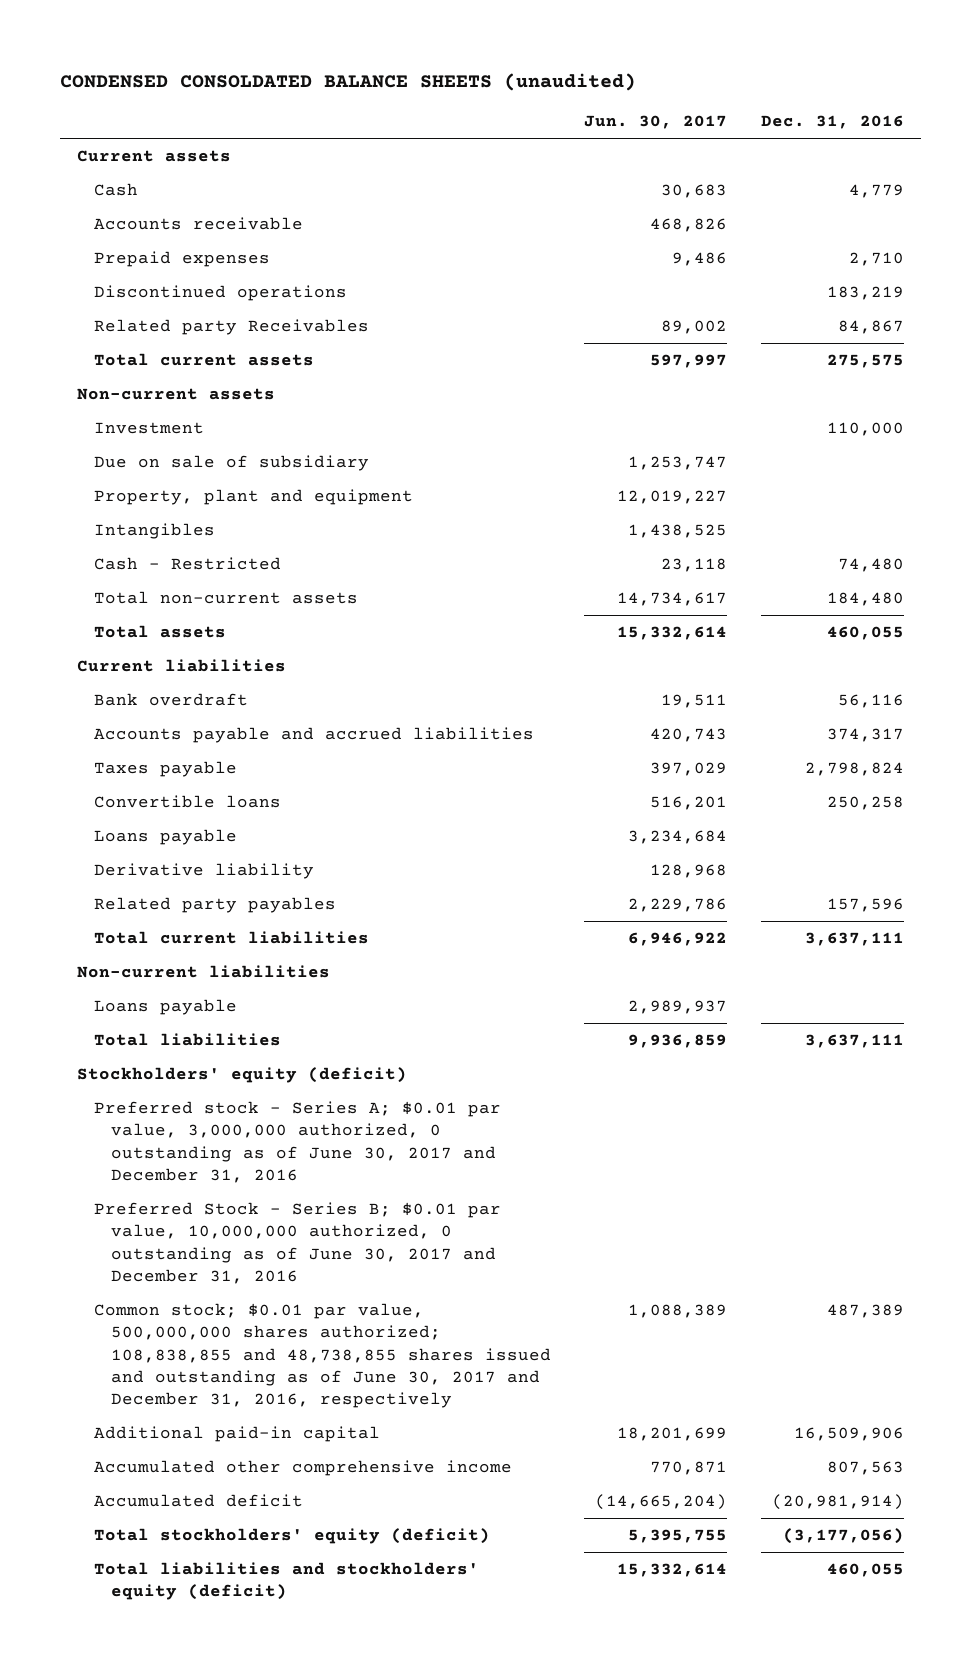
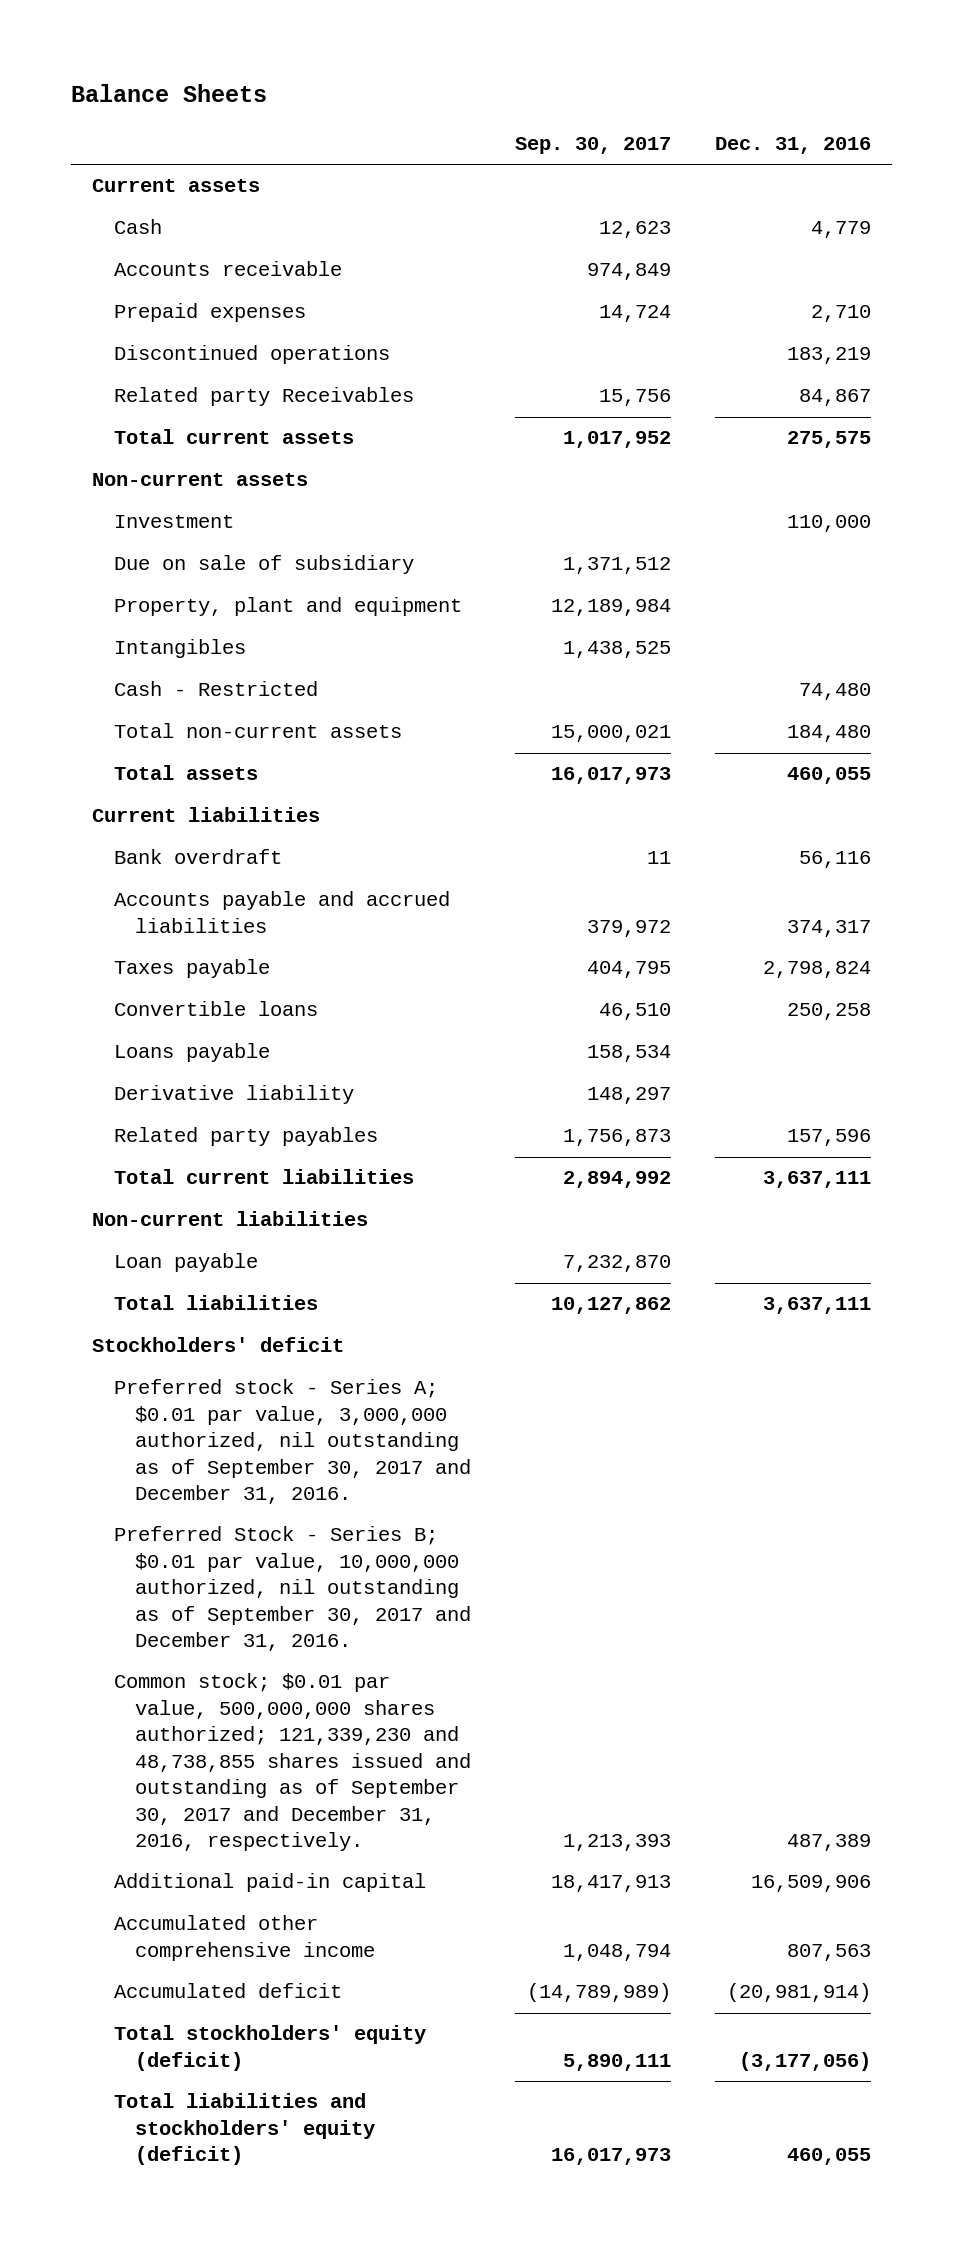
- CONDENSED CONSOLDATED BALANCE SHEETS (unaudited)
+ Balance Sheets
- | Jun. 30, 2017 | Dec. 31, 2016
+ | Sep. 30, 2017 | Dec. 31, 2016
- Loans payable | 2,989,937 |
+ Loan payable | 7,232,870 |
- Stockholders' equity (deficit)
- Preferred stock - Series A; $0.01 par value, 3,000,000 authorized, 0 outstanding as of June 30, 2017 and December 31, 2016
- Preferred Stock - Series B; $0.01 par value, 10,000,000 authorized, 0 outstanding as of June 30, 2017 and December 31, 2016
- Common stock; $0.01 par value, 500,000,000 shares authorized; 108,838,855 and 48,738,855 shares issued and outstanding as of June 30, 2017 and December 31, 2016, respectively | 1,088,389 | 487,389
+ Stockholders' deficit
+ Preferred stock - Series A; $0.01 par value, 3,000,000 authorized, nil outstanding as of September 30, 2017 and December 31, 2016.
+ Preferred Stock - Series B; $0.01 par value, 10,000,000 authorized, nil outstanding as of September 30, 2017 and December 31, 2016.
+ Common stock; $0.01 par value, 500,000,000 shares authorized; 121,339,230 and 48,738,855 shares issued and outstanding as of September 30, 2017 and December 31, 2016, respectively. | 1,213,393 | 487,389

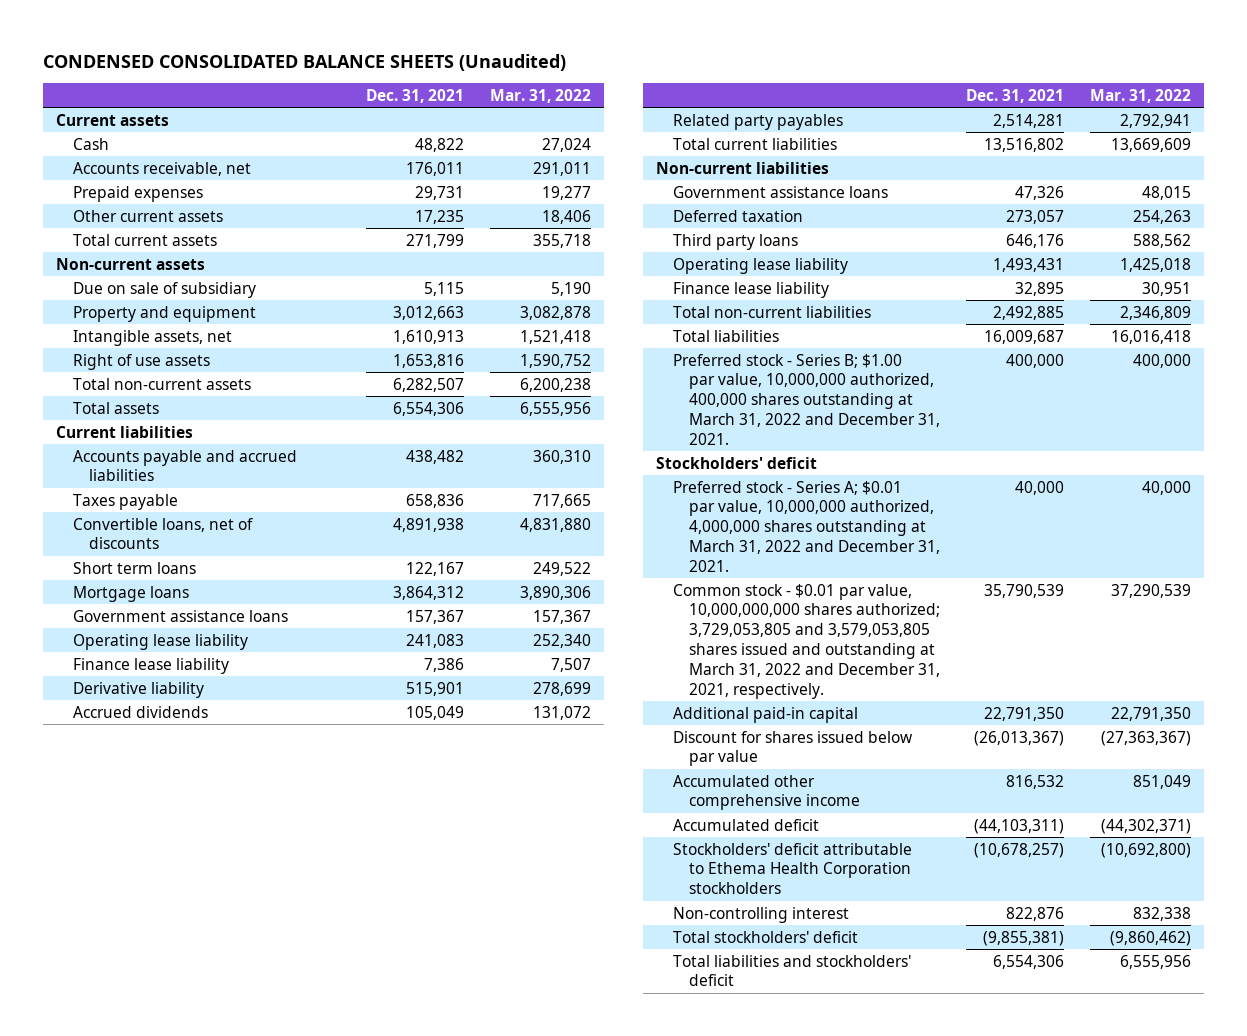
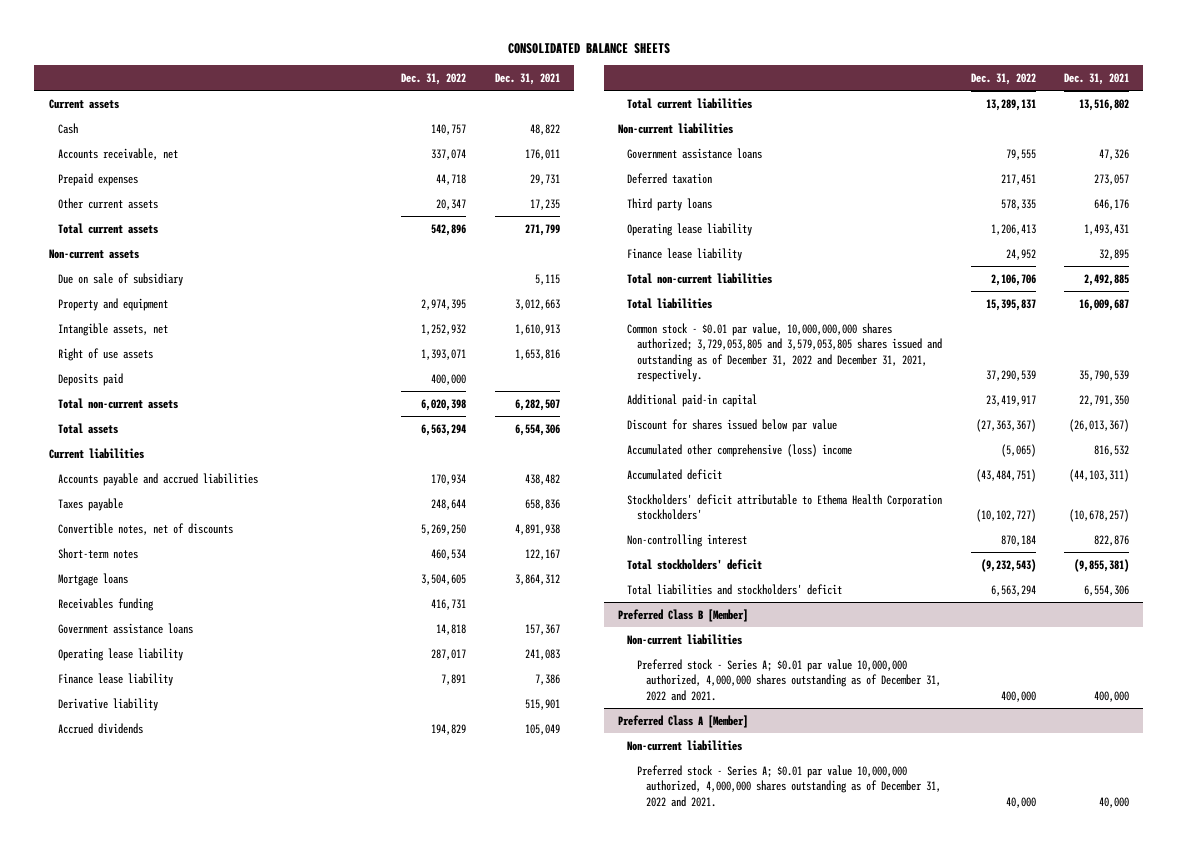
- CONDENSED CONSOLIDATED BALANCE SHEETS (Unaudited)
+ CONSOLIDATED BALANCE SHEETS
- | Dec. 31, 2021 | Mar. 31, 2022
+ | Dec. 31, 2022 | Dec. 31, 2021
+ Deposits paid | 400,000 |
- Convertible loans, net of discounts | 4,891,938 | 4,831,880
- Short term loans | 122,167 | 249,522
+ Convertible notes, net of discounts | 5,269,250 | 4,891,938
+ Short-term notes | 460,534 | 122,167
+ Receivables funding | 416,731 |
- Related party payables | 2,514,281 | 2,792,941
- Preferred stock - Series B; $1.00 par value, 10,000,000 authorized, 400,000 shares outstanding at March 31, 2022 and December 31, 2021. | 400,000 | 400,000
- Stockholders' deficit
- Preferred stock - Series A; $0.01 par value, 10,000,000 authorized, 4,000,000 shares outstanding at March 31, 2022 and December 31, 2021. | 40,000 | 40,000
- Common stock - $0.01 par value, 10,000,000,000 shares authorized; 3,729,053,805 and 3,579,053,805 shares issued and outstanding at March 31, 2022 and December 31, 2021, respectively. | 35,790,539 | 37,290,539
+ Common stock - $0.01 par value, 10,000,000,000 shares authorized; 3,729,053,805 and 3,579,053,805 shares issued and outstanding as of December 31, 2022 and December 31, 2021, respectively. | 37,290,539 | 35,790,539
- Accumulated other comprehensive income | 816,532 | 851,049
+ Accumulated other comprehensive (loss) income | (5,065) | 816,532
- Stockholders' deficit attributable to Ethema Health Corporation stockholders | (10,678,257) | (10,692,800)
+ Stockholders' deficit attributable to Ethema Health Corporation stockholders' | (10,102,727) | (10,678,257)
+ Preferred Class B [Member]
+ Non-current liabilities
+ Preferred stock - Series A; $0.01 par value 10,000,000 authorized, 4,000,000 shares outstanding as of December 31, 2022 and 2021. | 400,000 | 400,000
+ Preferred Class A [Member]
+ Non-current liabilities
+ Preferred stock - Series A; $0.01 par value 10,000,000 authorized, 4,000,000 shares outstanding as of December 31, 2022 and 2021. | 40,000 | 40,000

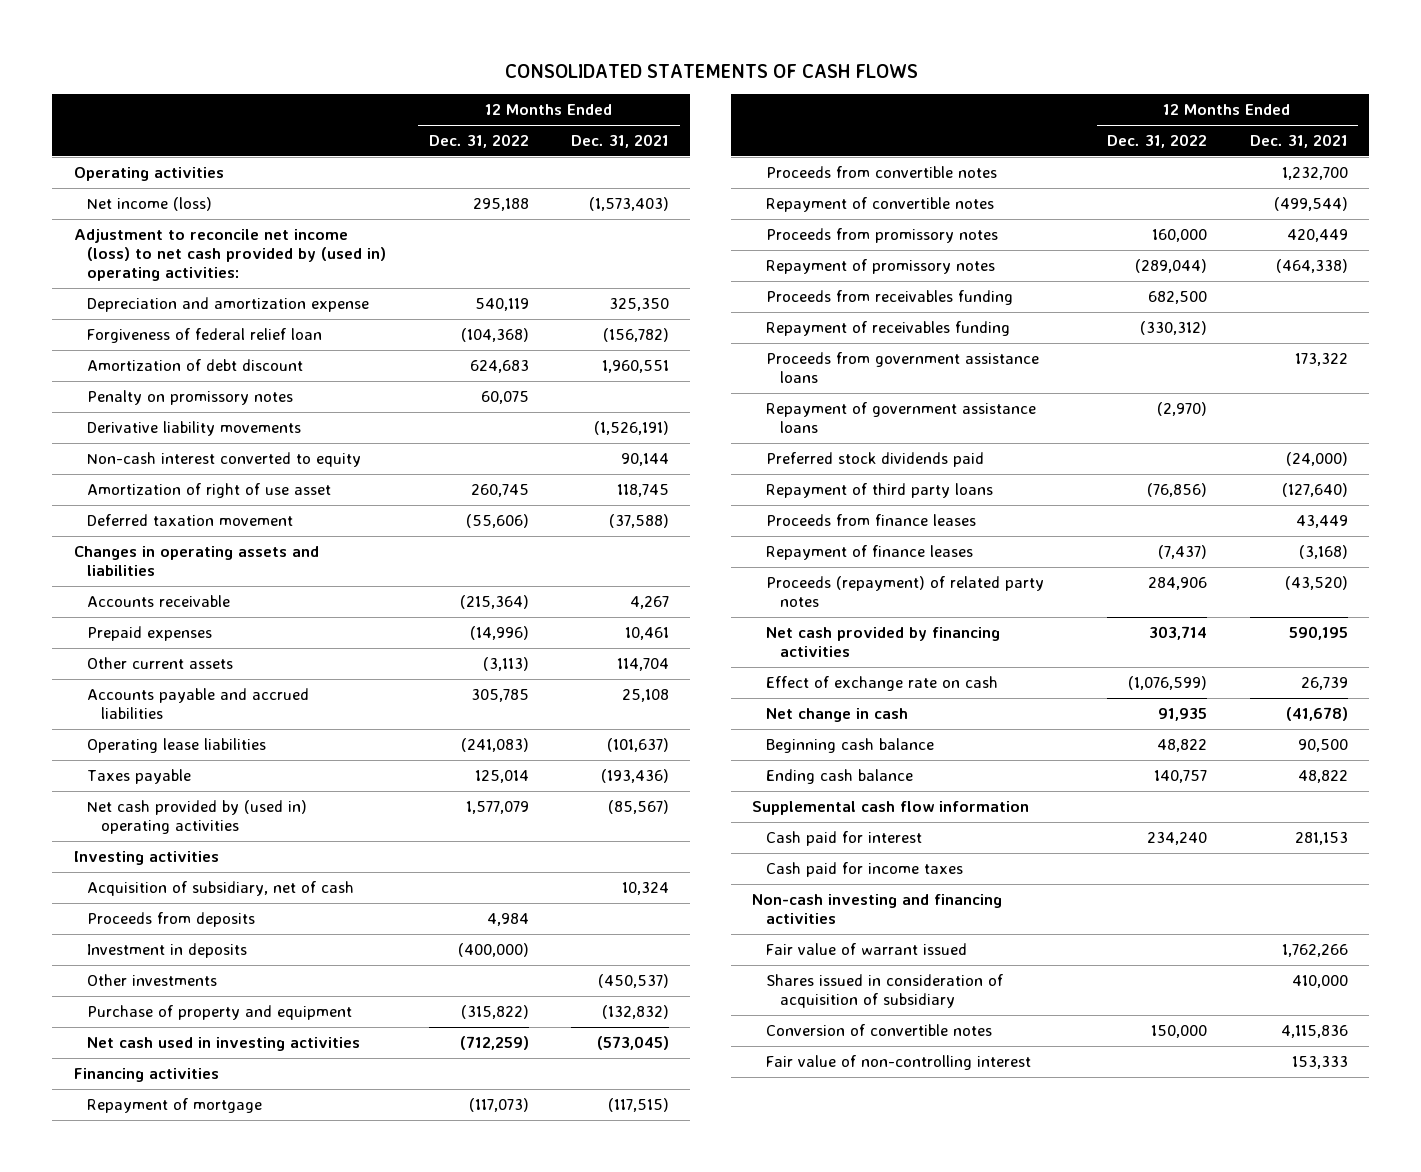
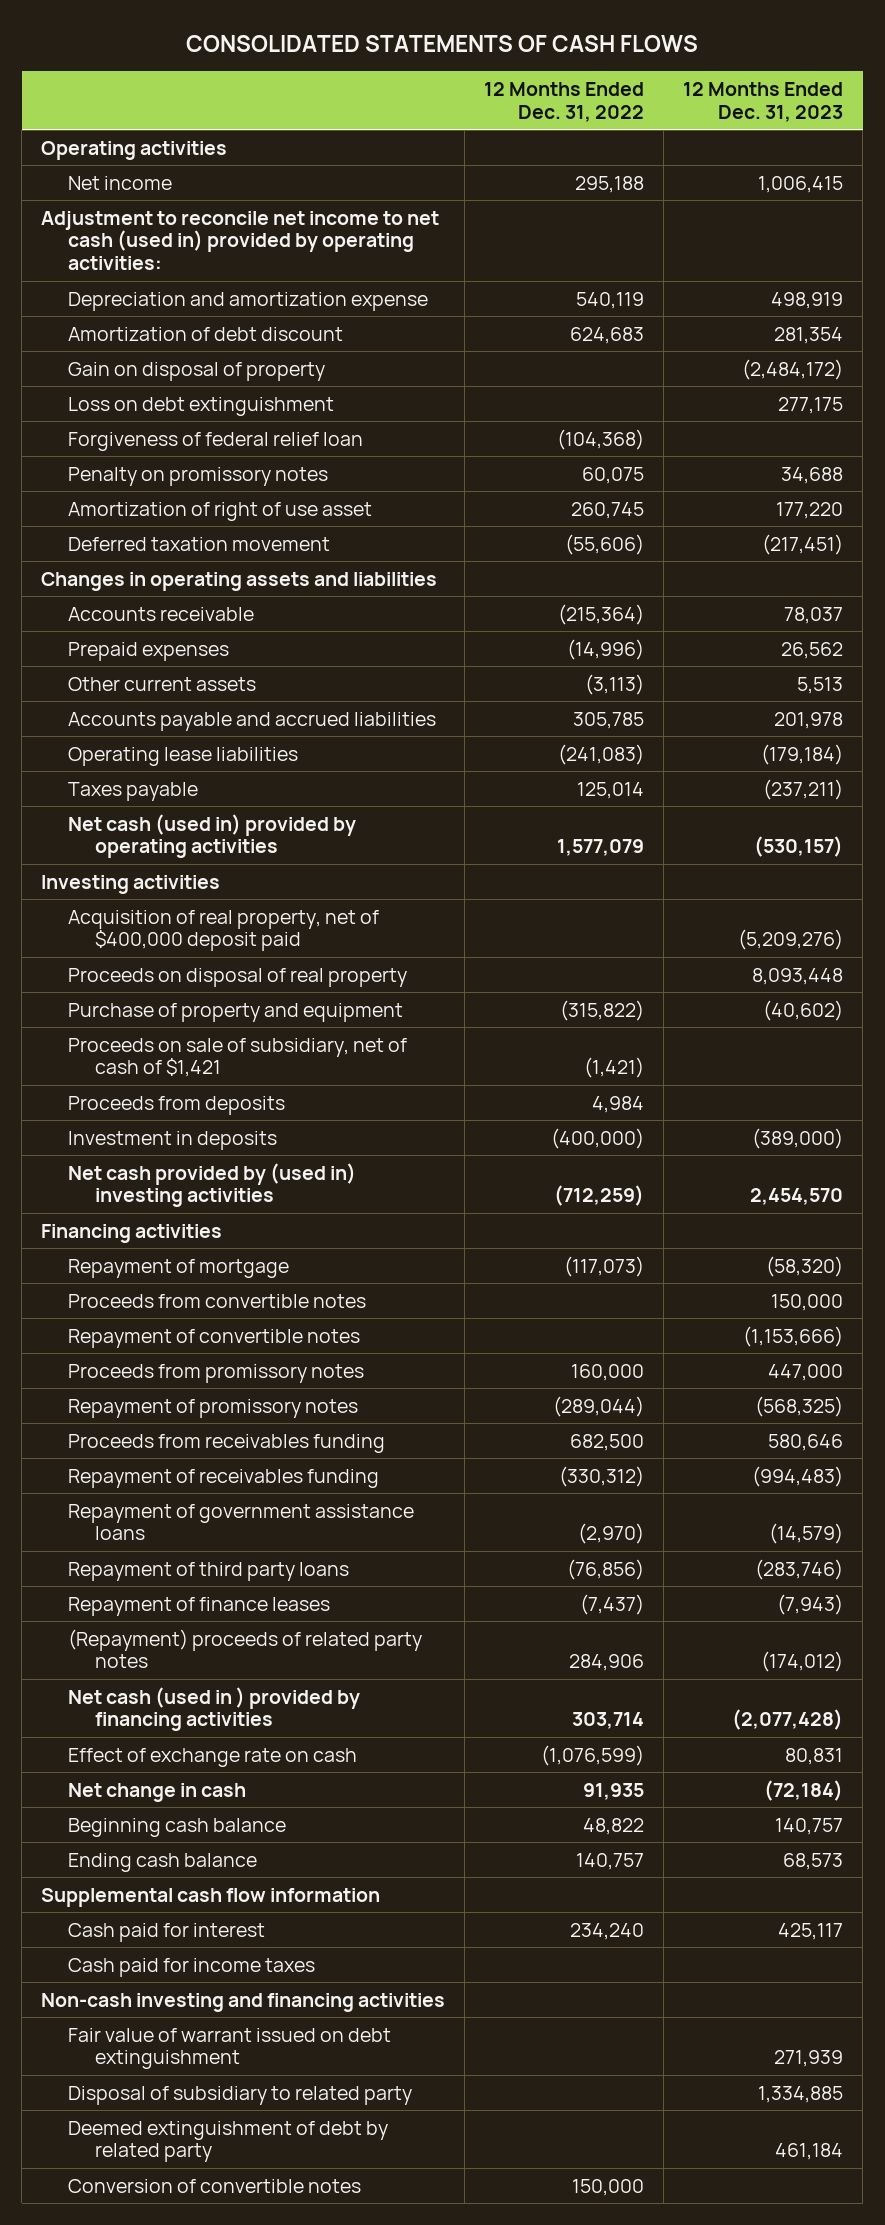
- | 12 Months Ended Dec. 31, 2022 | 12 Months Ended Dec. 31, 2021
+ | 12 Months Ended Dec. 31, 2022 | 12 Months Ended Dec. 31, 2023
- Net income (loss) | 295,188 | (1,573,403)
- Adjustment to reconcile net income (loss) to net cash provided by (used in) operating activities:
+ Net income | 295,188 | 1,006,415
+ Adjustment to reconcile net income to net cash (used in) provided by operating activities:
+ Gain on disposal of property | | (2,484,172)
+ Loss on debt extinguishment | | 277,175
moved down: Forgiveness of federal relief loan | (104,368) |
- Derivative liability movements | | (1,526,191)
- Non-cash interest converted to equity | | 90,144
- Net cash provided by (used in) operating activities | 1,577,079 | (85,567)
+ Net cash (used in) provided by operating activities | 1,577,079 | (530,157)
- Acquisition of subsidiary, net of cash | | 10,324
+ Acquisition of real property, net of $400,000 deposit paid | | (5,209,276)
+ Proceeds on disposal of real property | | 8,093,448
moved up: Purchase of property and equipment | (315,822) | (40,602)
+ Proceeds on sale of subsidiary, net of cash of $1,421 | (1,421) |
- Other investments | | (450,537)
- Net cash used in investing activities | (712,259) | (573,045)
+ Net cash provided by (used in) investing activities | (712,259) | 2,454,570
- Proceeds from government assistance loans | | 173,322
- Preferred stock dividends paid | | (24,000)
- Proceeds from finance leases | | 43,449
- Proceeds (repayment) of related party notes | 284,906 | (43,520)
- Net cash provided by financing activities | 303,714 | 590,195
+ (Repayment) proceeds of related party notes | 284,906 | (174,012)
+ Net cash (used in ) provided by financing activities | 303,714 | (2,077,428)
- Fair value of warrant issued | | 1,762,266
- Shares issued in consideration of acquisition of subsidiary | | 410,000
+ Fair value of warrant issued on debt extinguishment | | 271,939
+ Disposal of subsidiary to related party | | 1,334,885
+ Deemed extinguishment of debt by related party | | 461,184
- Fair value of non-controlling interest | | 153,333

